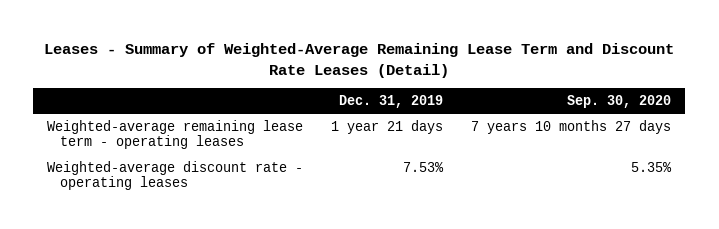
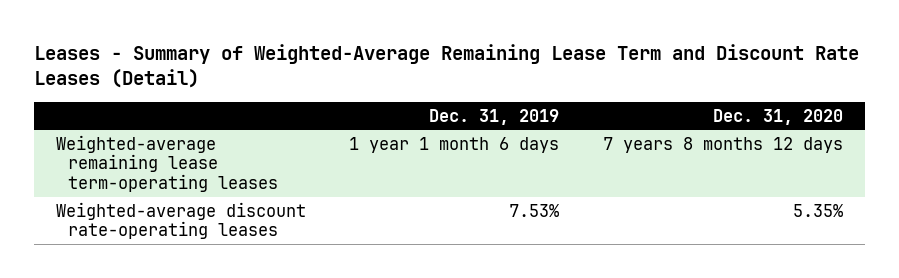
- | Dec. 31, 2019 | Sep. 30, 2020
+ | Dec. 31, 2019 | Dec. 31, 2020
- Weighted-average remaining lease term - operating leases | 1 year 21 days | 7 years 10 months 27 days
- Weighted-average discount rate - operating leases | 7.53% | 5.35%
+ Weighted-average remaining lease term-operating leases | 1 year 1 month 6 days | 7 years 8 months 12 days
+ Weighted-average discount rate-operating leases | 7.53% | 5.35%

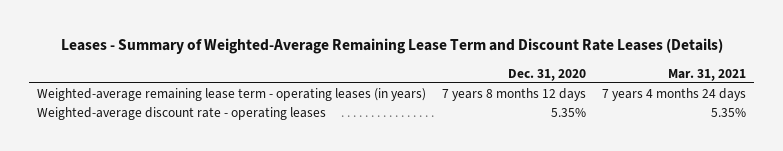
- Leases - Summary of Weighted-Average Remaining Lease Term and Discount Rate Leases (Detail)
+ Leases - Summary of Weighted-Average Remaining Lease Term and Discount Rate Leases (Details)
- | Dec. 31, 2019 | Dec. 31, 2020
+ | Dec. 31, 2020 | Mar. 31, 2021
- Weighted-average remaining lease term-operating leases | 1 year 1 month 6 days | 7 years 8 months 12 days
- Weighted-average discount rate-operating leases | 7.53% | 5.35%
+ Weighted-average remaining lease term - operating leases (in years) | 7 years 8 months 12 days | 7 years 4 months 24 days
+ Weighted-average discount rate - operating leases | 5.35% | 5.35%

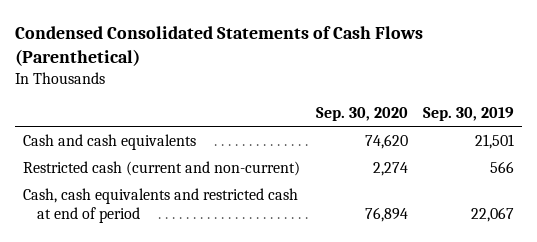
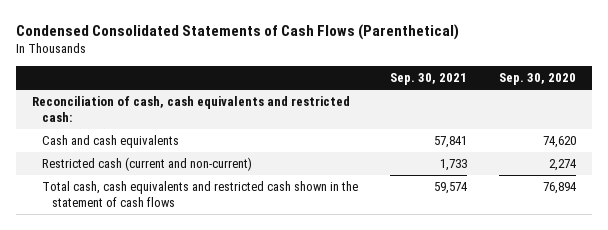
- | Sep. 30, 2020 | Sep. 30, 2019
+ | Sep. 30, 2021 | Sep. 30, 2020
+ Reconciliation of cash, cash equivalents and restricted cash:
- Cash, cash equivalents and restricted cash at end of period | 76,894 | 22,067
+ Total cash, cash equivalents and restricted cash shown in the statement of cash flows | 59,574 | 76,894

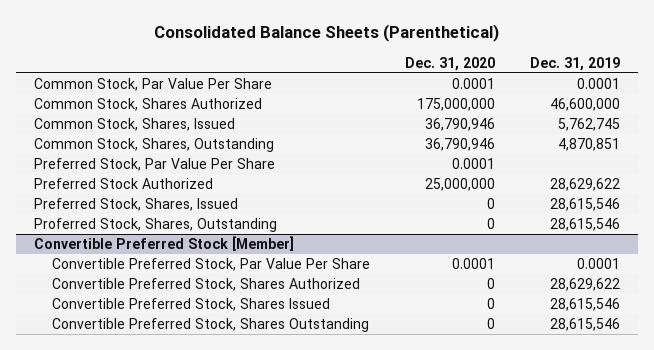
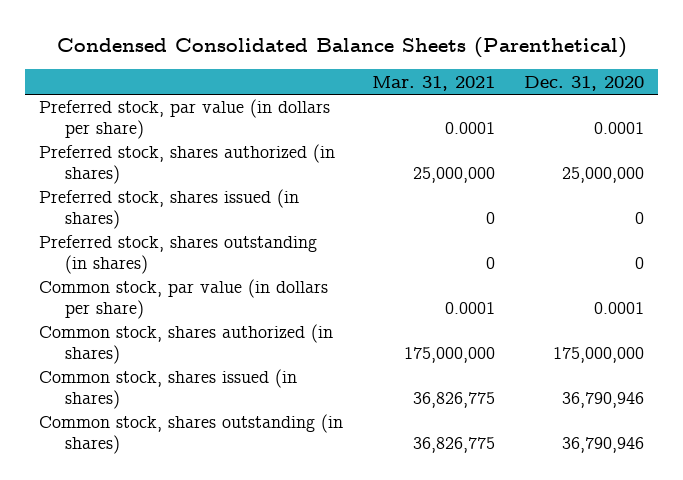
- Consolidated Balance Sheets (Parenthetical)
+ Condensed Consolidated Balance Sheets (Parenthetical)
- | Dec. 31, 2020 | Dec. 31, 2019
+ | Mar. 31, 2021 | Dec. 31, 2020
- Common Stock, Par Value Per Share | 0.0001 | 0.0001
- Common Stock, Shares Authorized | 175,000,000 | 46,600,000
- Common Stock, Shares, Issued | 36,790,946 | 5,762,745
- Common Stock, Shares, Outstanding | 36,790,946 | 4,870,851
- Preferred Stock, Par Value Per Share | 0.0001 |
- Preferred Stock Authorized | 25,000,000 | 28,629,622
- Preferred Stock, Shares, Issued | 0 | 28,615,546
- Proferred Stock, Shares, Outstanding | 0 | 28,615,546
- Convertible Preferred Stock [Member]
- Convertible Preferred Stock, Par Value Per Share | 0.0001 | 0.0001
- Convertible Preferred Stock, Shares Authorized | 0 | 28,629,622
- Convertible Preferred Stock, Shares Issued | 0 | 28,615,546
- Convertible Preferred Stock, Shares Outstanding | 0 | 28,615,546
+ Preferred stock, par value (in dollars per share) | 0.0001 | 0.0001
+ Preferred stock, shares authorized (in shares) | 25,000,000 | 25,000,000
+ Preferred stock, shares issued (in shares) | 0 | 0
+ Preferred stock, shares outstanding (in shares) | 0 | 0
+ Common stock, par value (in dollars per share) | 0.0001 | 0.0001
+ Common stock, shares authorized (in shares) | 175,000,000 | 175,000,000
+ Common stock, shares issued (in shares) | 36,826,775 | 36,790,946
+ Common stock, shares outstanding (in shares) | 36,826,775 | 36,790,946

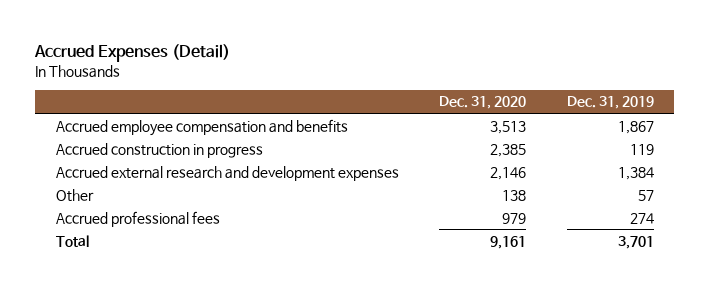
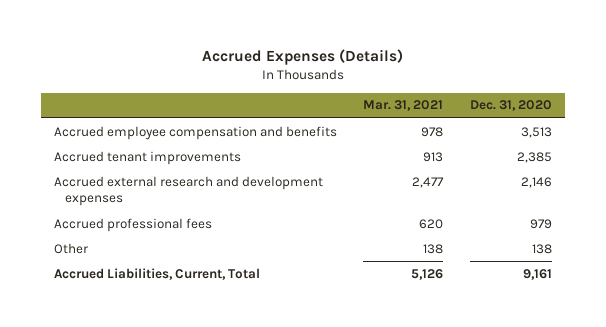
- Accrued Expenses (Detail)
+ Accrued Expenses (Details)
- | Dec. 31, 2020 | Dec. 31, 2019
+ | Mar. 31, 2021 | Dec. 31, 2020
- Accrued construction in progress | 2,385 | 119
+ Accrued tenant improvements | 913 | 2,385
- Total | 9,161 | 3,701
moved down: Other | 138 | 138
+ Accrued Liabilities, Current, Total | 5,126 | 9,161

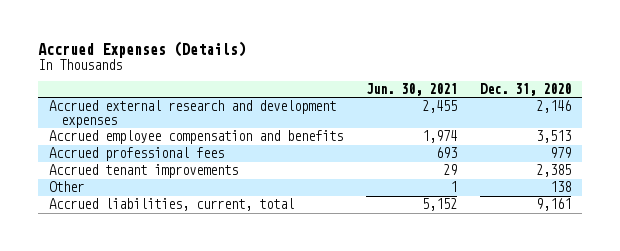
- | Mar. 31, 2021 | Dec. 31, 2020
+ | Jun. 30, 2021 | Dec. 31, 2020
moved down: Accrued employee compensation and benefits | 1,974 | 3,513
moved down: Accrued tenant improvements | 29 | 2,385
- Accrued Liabilities, Current, Total | 5,126 | 9,161
+ Accrued liabilities, current, total | 5,152 | 9,161

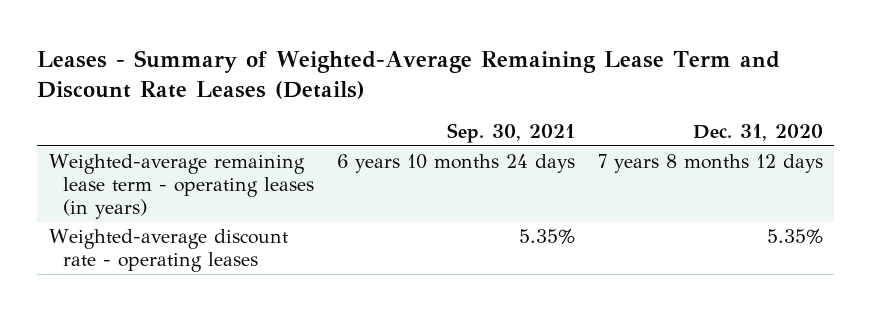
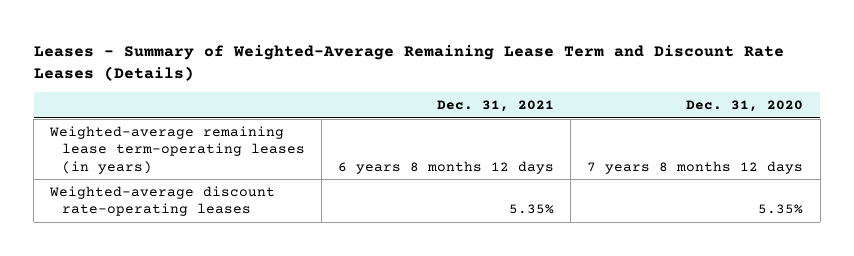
- | Sep. 30, 2021 | Dec. 31, 2020
+ | Dec. 31, 2021 | Dec. 31, 2020
- Weighted-average remaining lease term - operating leases (in years) | 6 years 10 months 24 days | 7 years 8 months 12 days
- Weighted-average discount rate - operating leases | 5.35% | 5.35%
+ Weighted-average remaining lease term-operating leases (in years) | 6 years 8 months 12 days | 7 years 8 months 12 days
+ Weighted-average discount rate-operating leases | 5.35% | 5.35%

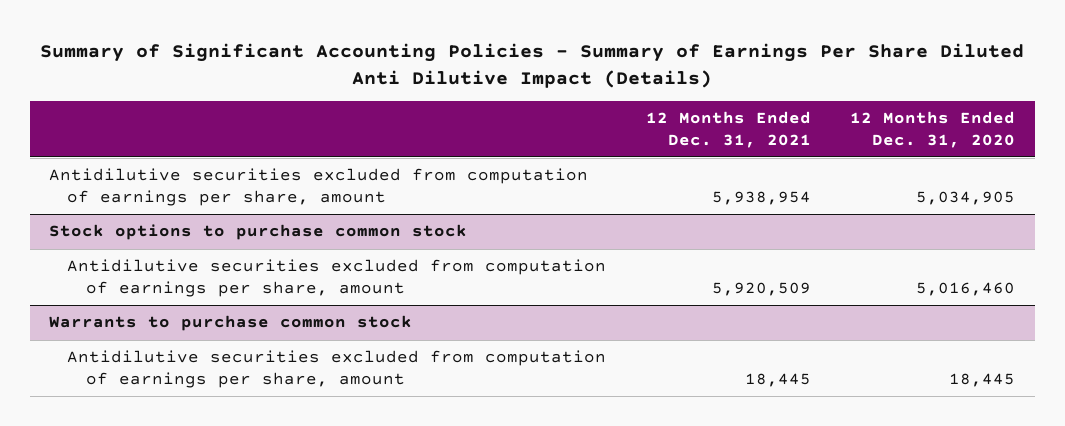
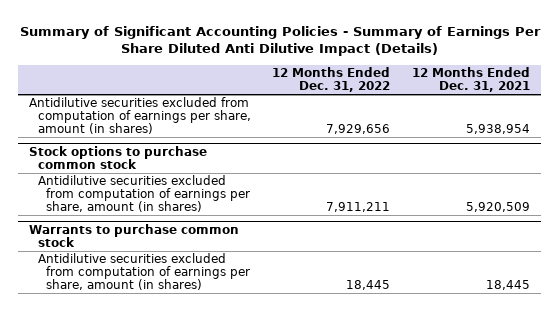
- | 12 Months Ended Dec. 31, 2021 | 12 Months Ended Dec. 31, 2020
+ | 12 Months Ended Dec. 31, 2022 | 12 Months Ended Dec. 31, 2021
- Antidilutive securities excluded from computation of earnings per share, amount | 5,938,954 | 5,034,905
+ Antidilutive securities excluded from computation of earnings per share, amount (in shares) | 7,929,656 | 5,938,954
@ Stock options to purchase common stock
- Antidilutive securities excluded from computation of earnings per share, amount | 5,920,509 | 5,016,460
+ Antidilutive securities excluded from computation of earnings per share, amount (in shares) | 7,911,211 | 5,920,509
@ Warrants to purchase common stock
- Antidilutive securities excluded from computation of earnings per share, amount | 18,445 | 18,445
+ Antidilutive securities excluded from computation of earnings per share, amount (in shares) | 18,445 | 18,445

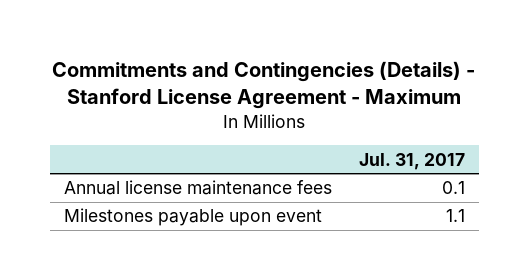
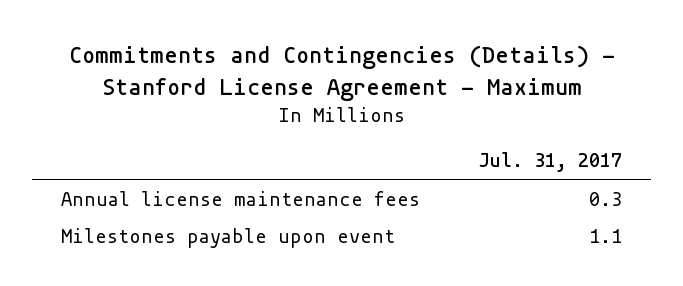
- Annual license maintenance fees | 0.1
+ Annual license maintenance fees | 0.3

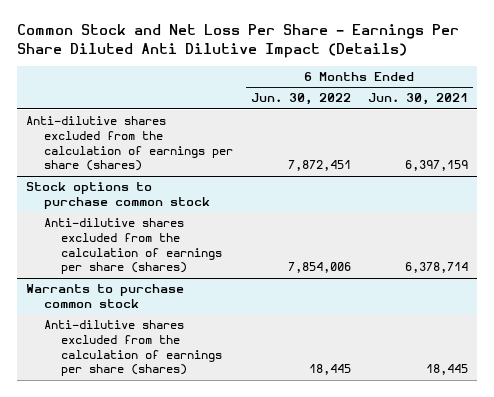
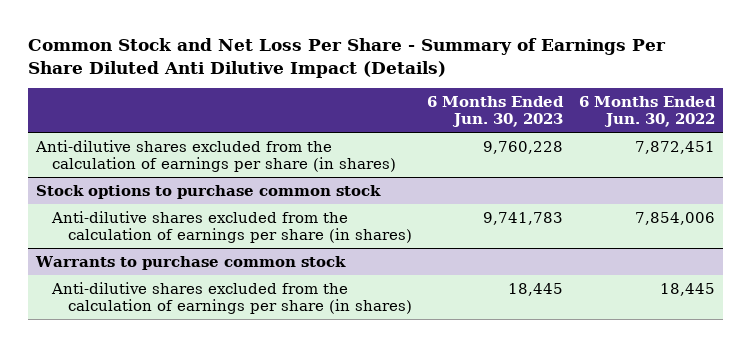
- Common Stock and Net Loss Per Share - Earnings Per Share Diluted Anti Dilutive Impact (Details)
+ Common Stock and Net Loss Per Share - Summary of Earnings Per Share Diluted Anti Dilutive Impact (Details)
- | 6 Months Ended Jun. 30, 2022 | 6 Months Ended Jun. 30, 2021
+ | 6 Months Ended Jun. 30, 2023 | 6 Months Ended Jun. 30, 2022
- Anti-dilutive shares excluded from the calculation of earnings per share (shares) | 7,872,451 | 6,397,159
+ Anti-dilutive shares excluded from the calculation of earnings per share (in shares) | 9,760,228 | 7,872,451
@ Stock options to purchase common stock
- Anti-dilutive shares excluded from the calculation of earnings per share (shares) | 7,854,006 | 6,378,714
+ Anti-dilutive shares excluded from the calculation of earnings per share (in shares) | 9,741,783 | 7,854,006
@ Warrants to purchase common stock
- Anti-dilutive shares excluded from the calculation of earnings per share (shares) | 18,445 | 18,445
+ Anti-dilutive shares excluded from the calculation of earnings per share (in shares) | 18,445 | 18,445

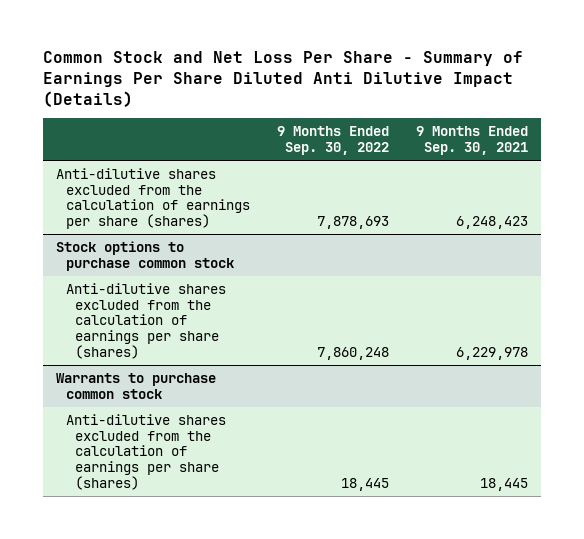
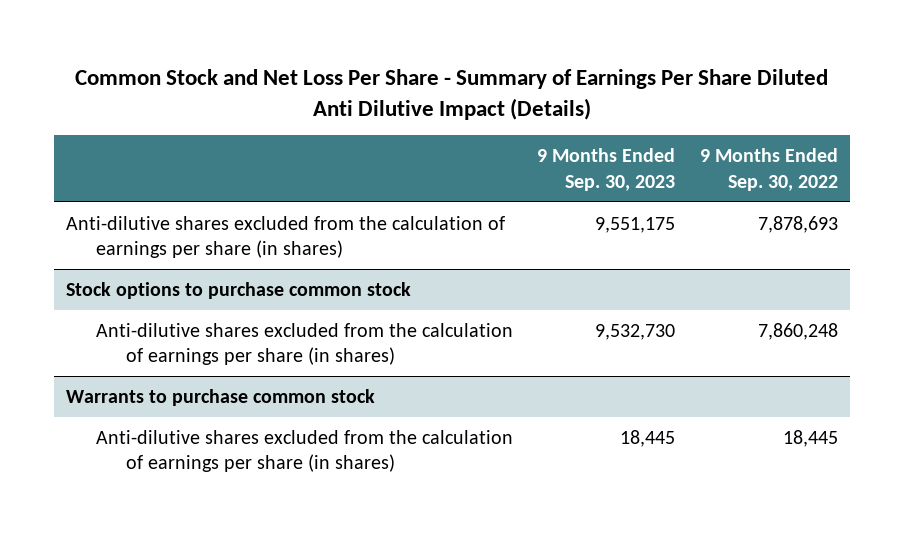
- | 9 Months Ended Sep. 30, 2022 | 9 Months Ended Sep. 30, 2021
+ | 9 Months Ended Sep. 30, 2023 | 9 Months Ended Sep. 30, 2022
- Anti-dilutive shares excluded from the calculation of earnings per share (shares) | 7,878,693 | 6,248,423
+ Anti-dilutive shares excluded from the calculation of earnings per share (in shares) | 9,551,175 | 7,878,693
@ Stock options to purchase common stock
- Anti-dilutive shares excluded from the calculation of earnings per share (shares) | 7,860,248 | 6,229,978
+ Anti-dilutive shares excluded from the calculation of earnings per share (in shares) | 9,532,730 | 7,860,248
@ Warrants to purchase common stock
- Anti-dilutive shares excluded from the calculation of earnings per share (shares) | 18,445 | 18,445
+ Anti-dilutive shares excluded from the calculation of earnings per share (in shares) | 18,445 | 18,445

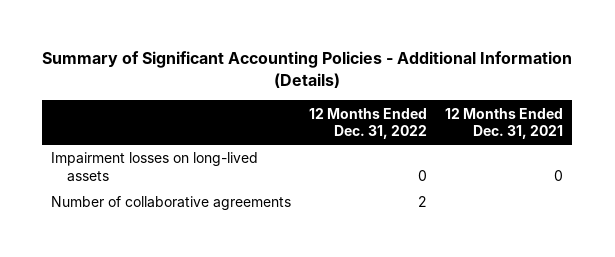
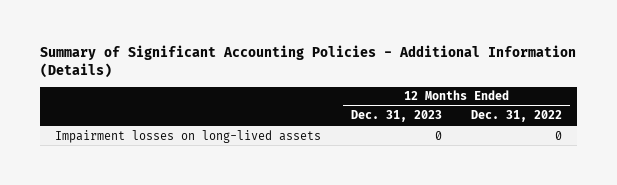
- | 12 Months Ended Dec. 31, 2022 | 12 Months Ended Dec. 31, 2021
+ | 12 Months Ended Dec. 31, 2023 | 12 Months Ended Dec. 31, 2022
- Number of collaborative agreements | 2 |

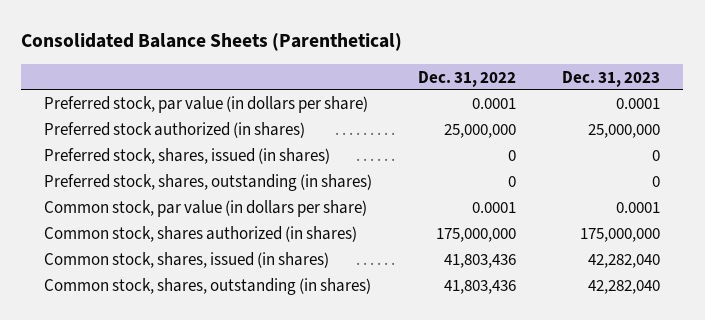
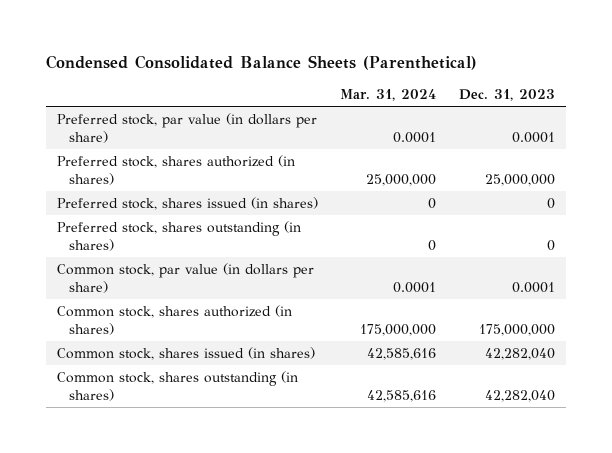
- Consolidated Balance Sheets (Parenthetical)
+ Condensed Consolidated Balance Sheets (Parenthetical)
- | Dec. 31, 2022 | Dec. 31, 2023
+ | Mar. 31, 2024 | Dec. 31, 2023
- Preferred stock authorized (in shares) | 25,000,000 | 25,000,000
- Preferred stock, shares, issued (in shares) | 0 | 0
- Preferred stock, shares, outstanding (in shares) | 0 | 0
+ Preferred stock, shares authorized (in shares) | 25,000,000 | 25,000,000
+ Preferred stock, shares issued (in shares) | 0 | 0
+ Preferred stock, shares outstanding (in shares) | 0 | 0
- Common stock, shares, issued (in shares) | 41,803,436 | 42,282,040
- Common stock, shares, outstanding (in shares) | 41,803,436 | 42,282,040
+ Common stock, shares issued (in shares) | 42,585,616 | 42,282,040
+ Common stock, shares outstanding (in shares) | 42,585,616 | 42,282,040

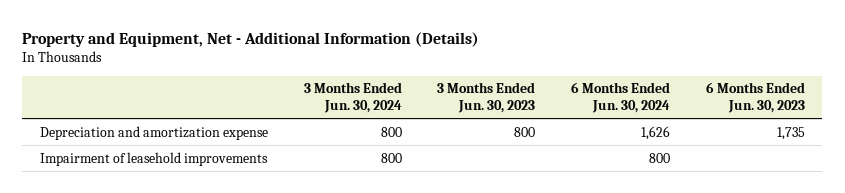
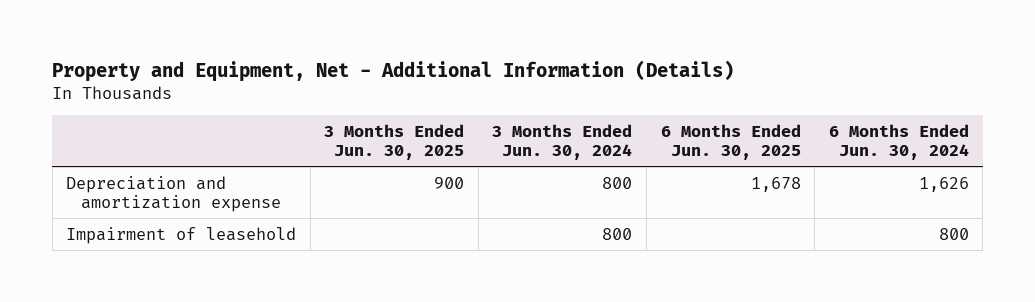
- | 3 Months Ended Jun. 30, 2024 | 3 Months Ended Jun. 30, 2023 | 6 Months Ended Jun. 30, 2024 | 6 Months Ended Jun. 30, 2023
+ | 3 Months Ended Jun. 30, 2025 | 3 Months Ended Jun. 30, 2024 | 6 Months Ended Jun. 30, 2025 | 6 Months Ended Jun. 30, 2024
- Impairment of leasehold improvements | 800 | | 800 |
+ Impairment of leasehold | | 800 | | 800

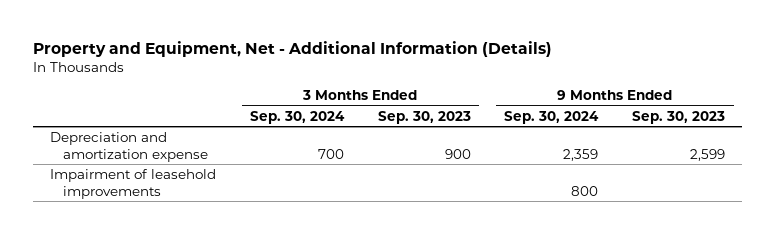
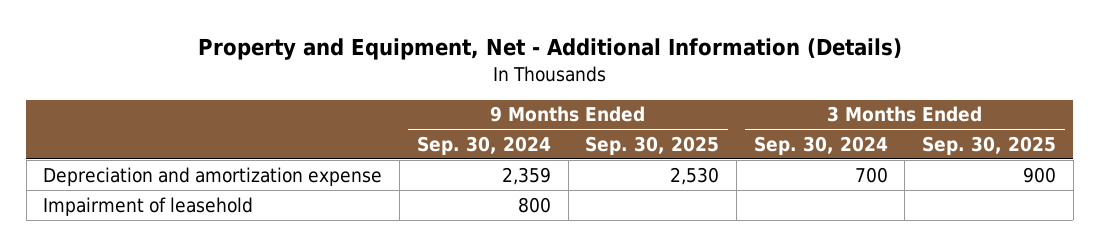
- | 3 Months Ended Sep. 30, 2024 | 3 Months Ended Sep. 30, 2023 | 9 Months Ended Sep. 30, 2024 | 9 Months Ended Sep. 30, 2023
+ | 9 Months Ended Sep. 30, 2024 | 9 Months Ended Sep. 30, 2025 | 3 Months Ended Sep. 30, 2024 | 3 Months Ended Sep. 30, 2025
- Impairment of leasehold improvements | | | 800 |
+ Impairment of leasehold | 800 | | |

